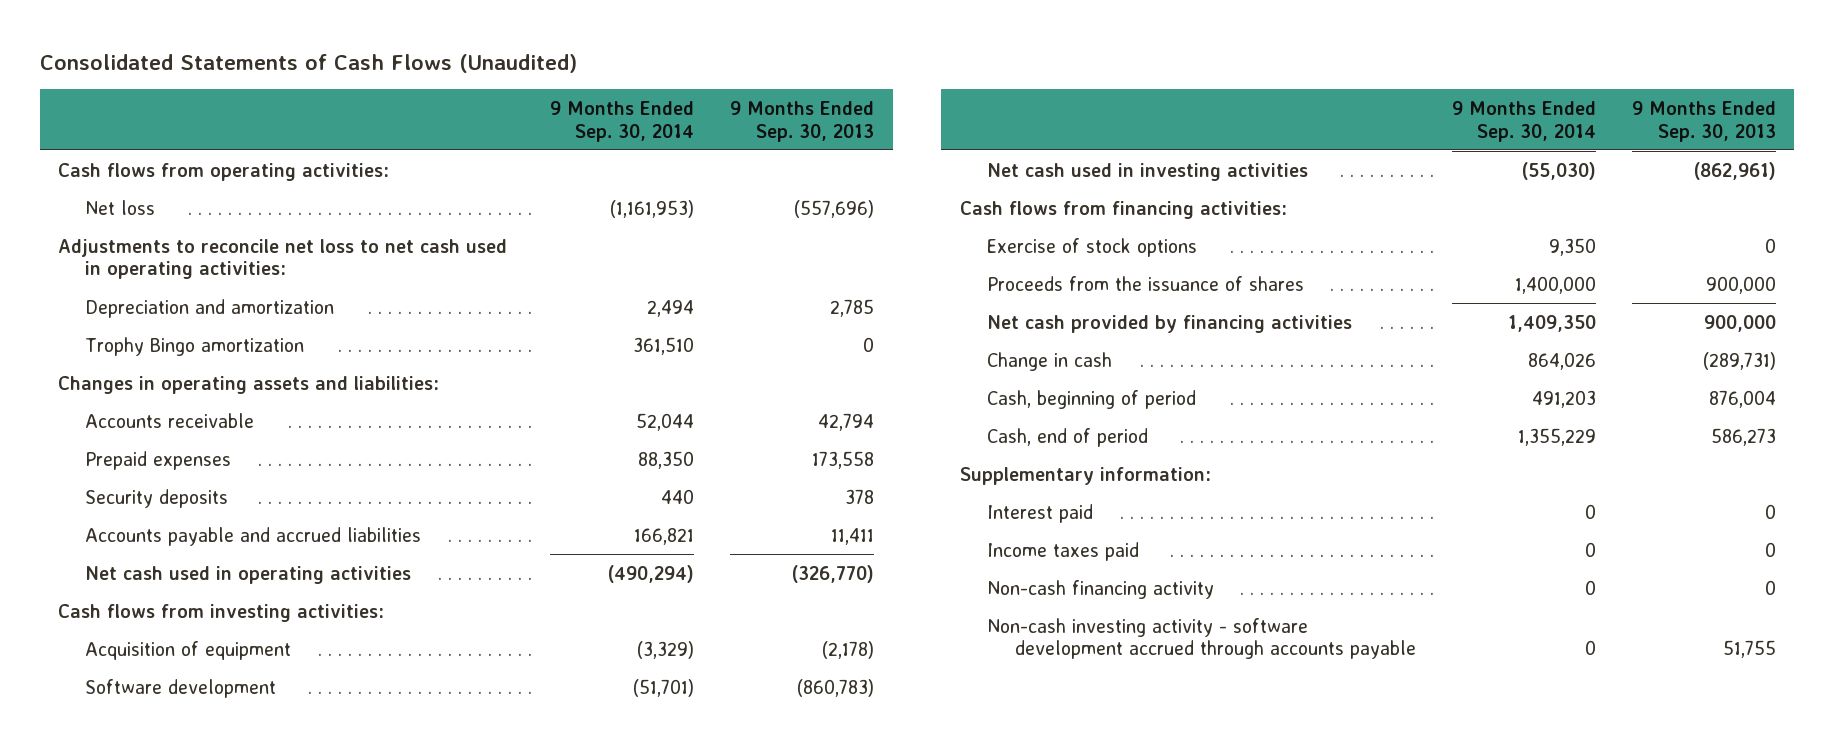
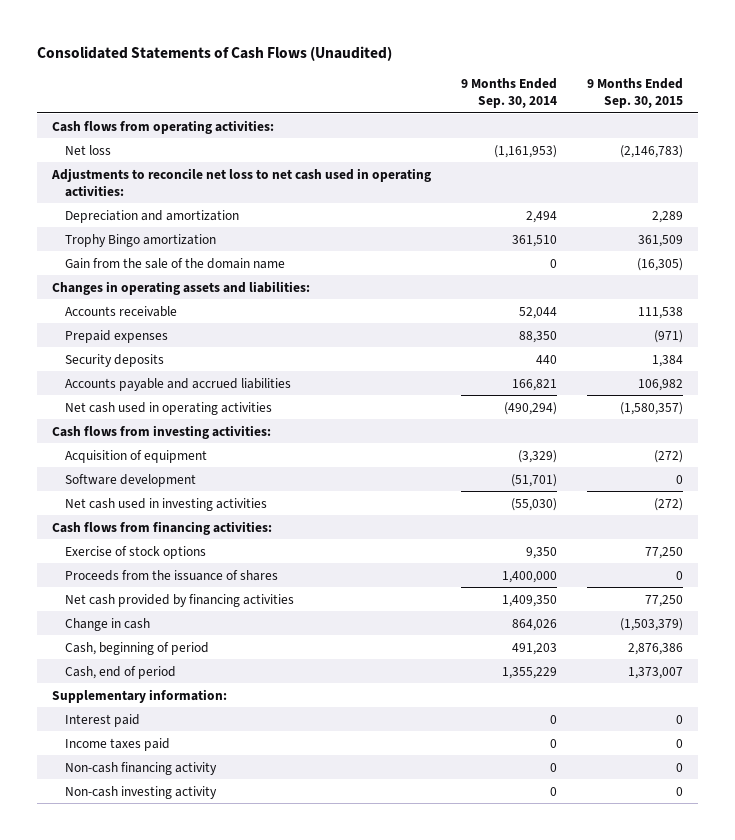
- | 9 Months Ended Sep. 30, 2014 | 9 Months Ended Sep. 30, 2013
+ | 9 Months Ended Sep. 30, 2014 | 9 Months Ended Sep. 30, 2015
+ Gain from the sale of the domain name | 0 | (16,305)
- Non-cash investing activity - software development accrued through accounts payable | 0 | 51,755
+ Non-cash investing activity | 0 | 0

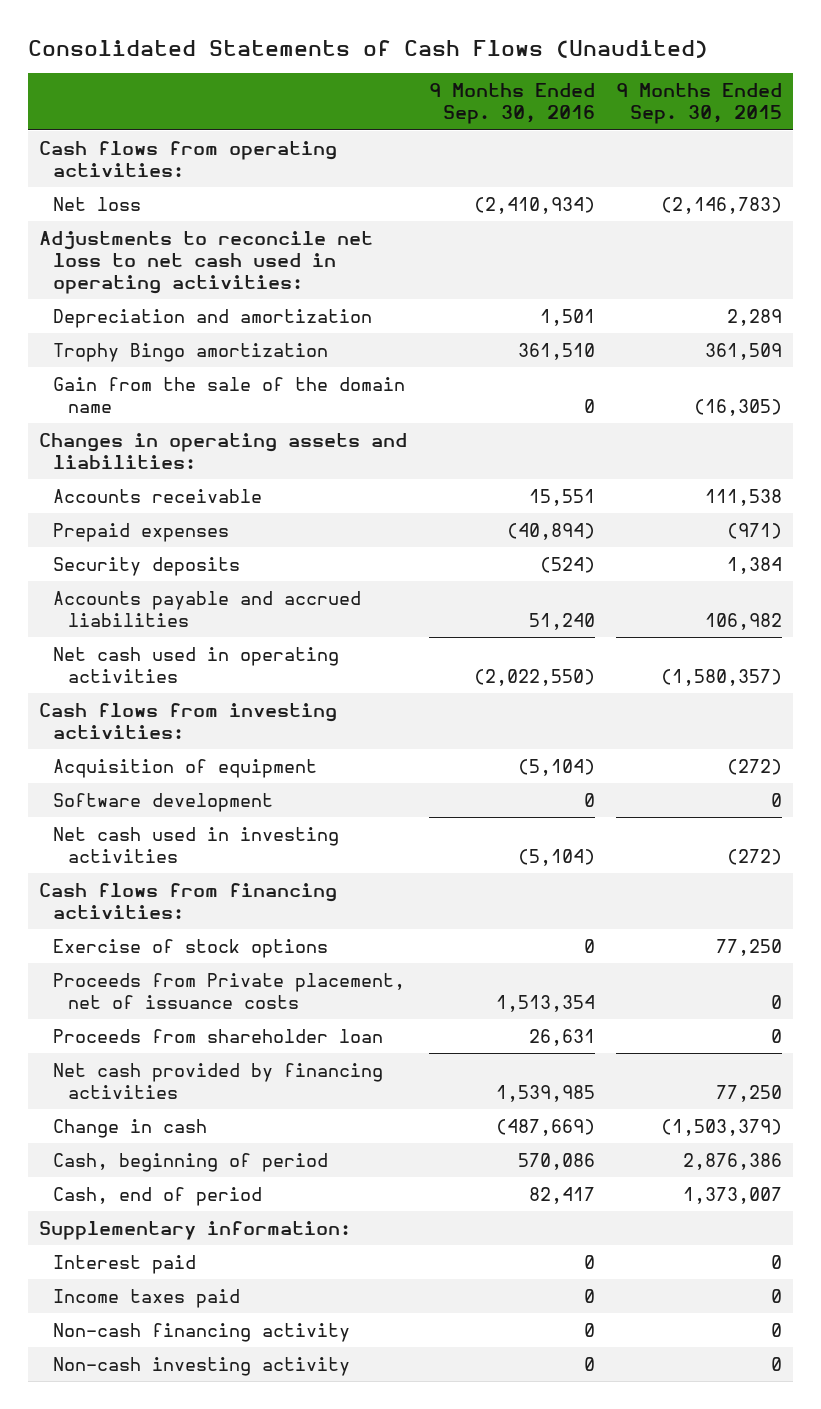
- | 9 Months Ended Sep. 30, 2014 | 9 Months Ended Sep. 30, 2015
+ | 9 Months Ended Sep. 30, 2016 | 9 Months Ended Sep. 30, 2015
- Proceeds from the issuance of shares | 1,400,000 | 0
+ Proceeds from Private placement, net of issuance costs | 1,513,354 | 0
+ Proceeds from shareholder loan | 26,631 | 0

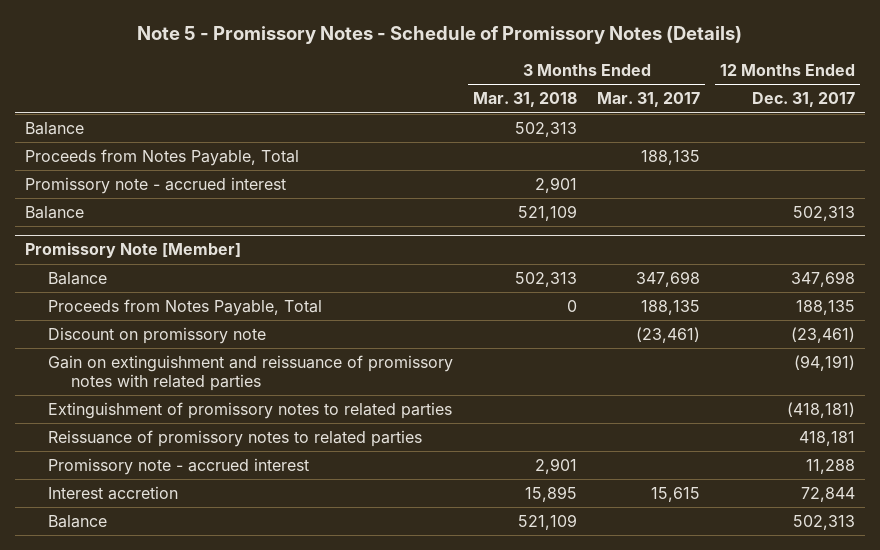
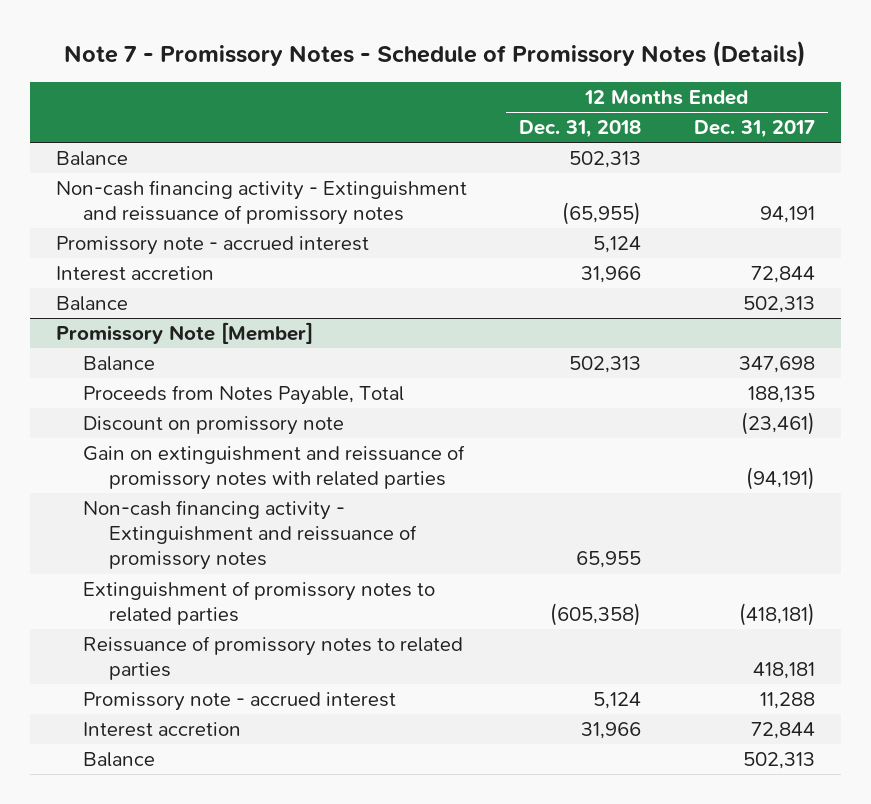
- Note 5 - Promissory Notes - Schedule of Promissory Notes (Details)
+ Note 7 - Promissory Notes - Schedule of Promissory Notes (Details)
- | 3 Months Ended Mar. 31, 2018 | 3 Months Ended Mar. 31, 2017 | 12 Months Ended Dec. 31, 2017
+ | 12 Months Ended Dec. 31, 2018 | 12 Months Ended Dec. 31, 2017
- Proceeds from Notes Payable, Total | | 188,135 |
+ Non-cash financing activity - Extinguishment and reissuance of promissory notes | (65,955) | 94,191
+ Interest accretion | 31,966 | 72,844
@ Promissory Note [Member]
+ Non-cash financing activity - Extinguishment and reissuance of promissory notes | 65,955 |

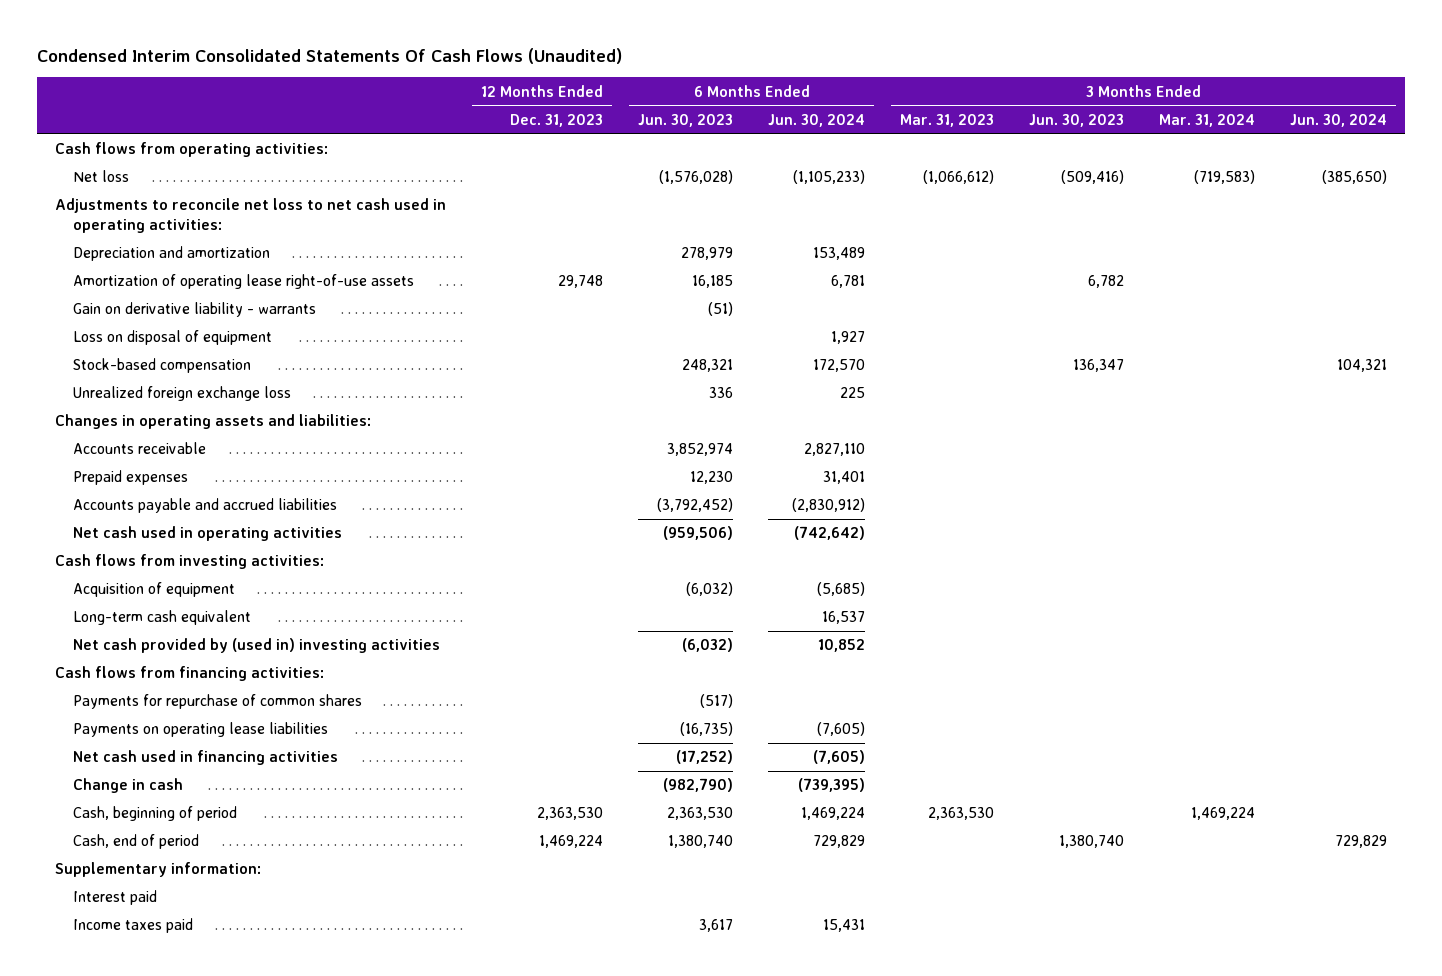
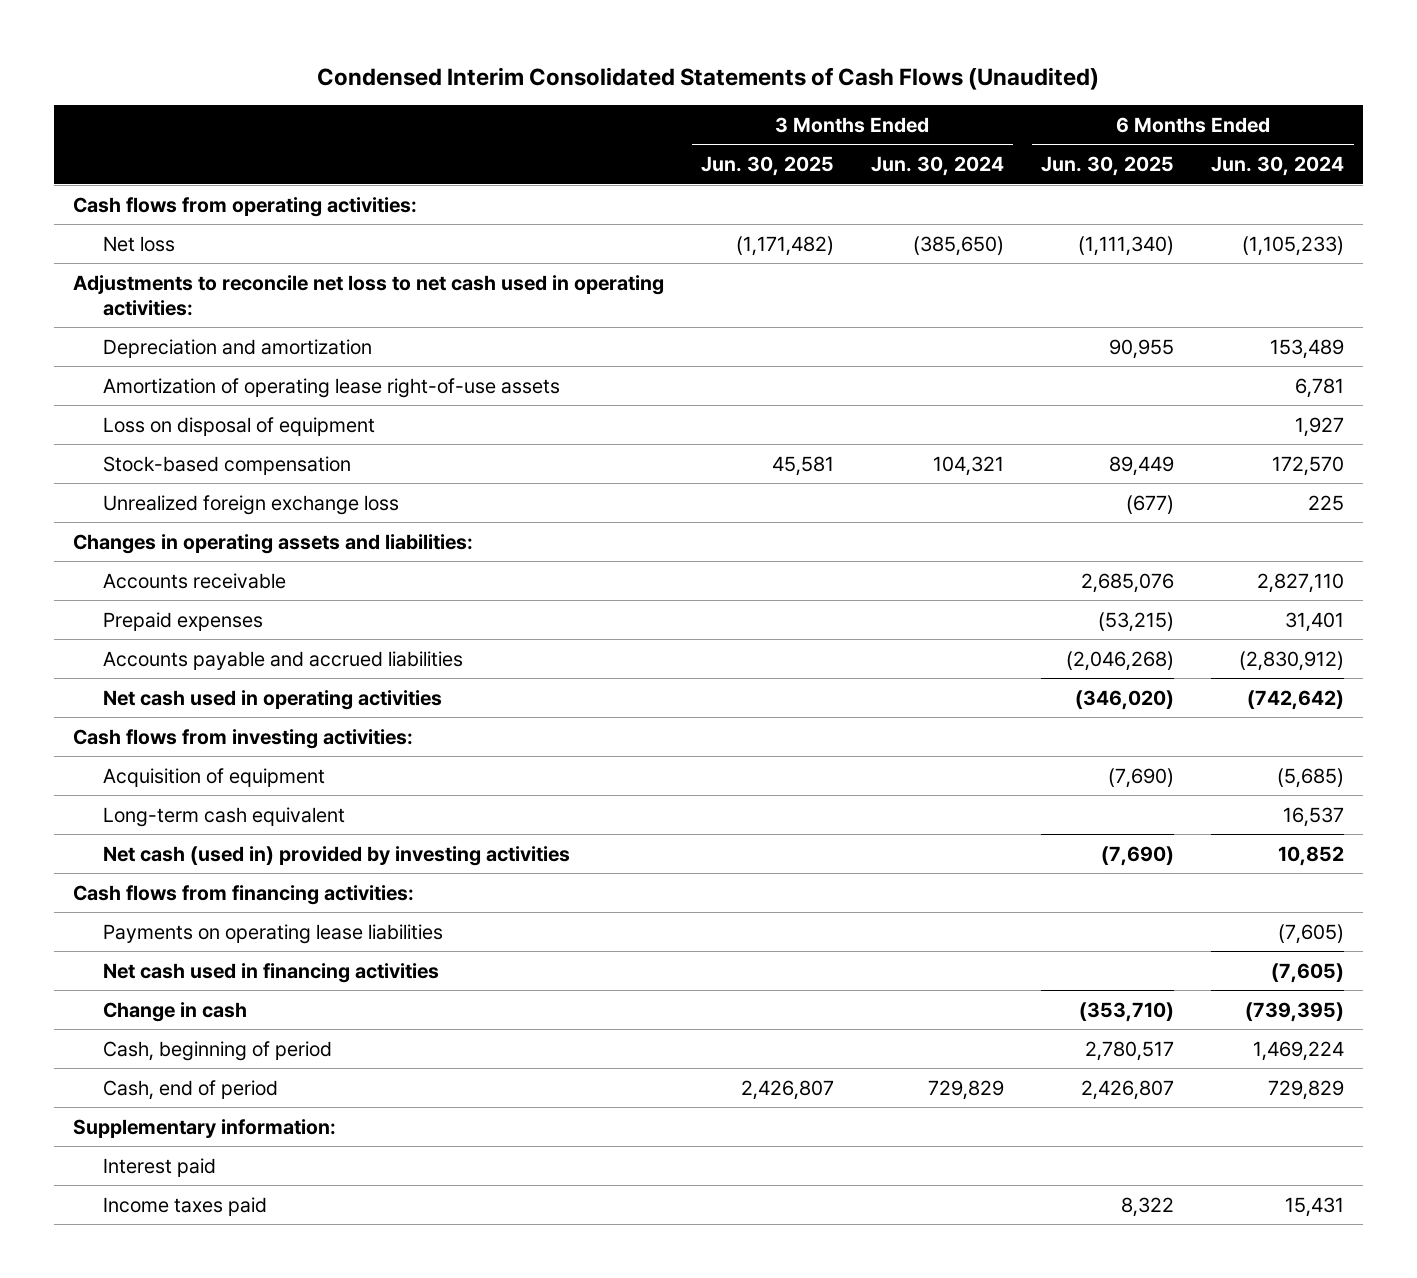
- Condensed Interim Consolidated Statements Of Cash Flows (Unaudited)
+ Condensed Interim Consolidated Statements of Cash Flows (Unaudited)
- | 12 Months Ended Dec. 31, 2023 | 6 Months Ended Jun. 30, 2023 | 6 Months Ended Jun. 30, 2024 | 3 Months Ended Mar. 31, 2023 | 3 Months Ended Jun. 30, 2023 | 3 Months Ended Mar. 31, 2024 | 3 Months Ended Jun. 30, 2024
+ | 3 Months Ended Jun. 30, 2025 | 3 Months Ended Jun. 30, 2024 | 6 Months Ended Jun. 30, 2025 | 6 Months Ended Jun. 30, 2024
- Gain on derivative liability - warrants | | (51) | | | | |
- Net cash provided by (used in) investing activities | | (6,032) | 10,852 | | | |
+ Net cash (used in) provided by investing activities | | | (7,690) | 10,852
- Payments for repurchase of common shares | | (517) | | | | |

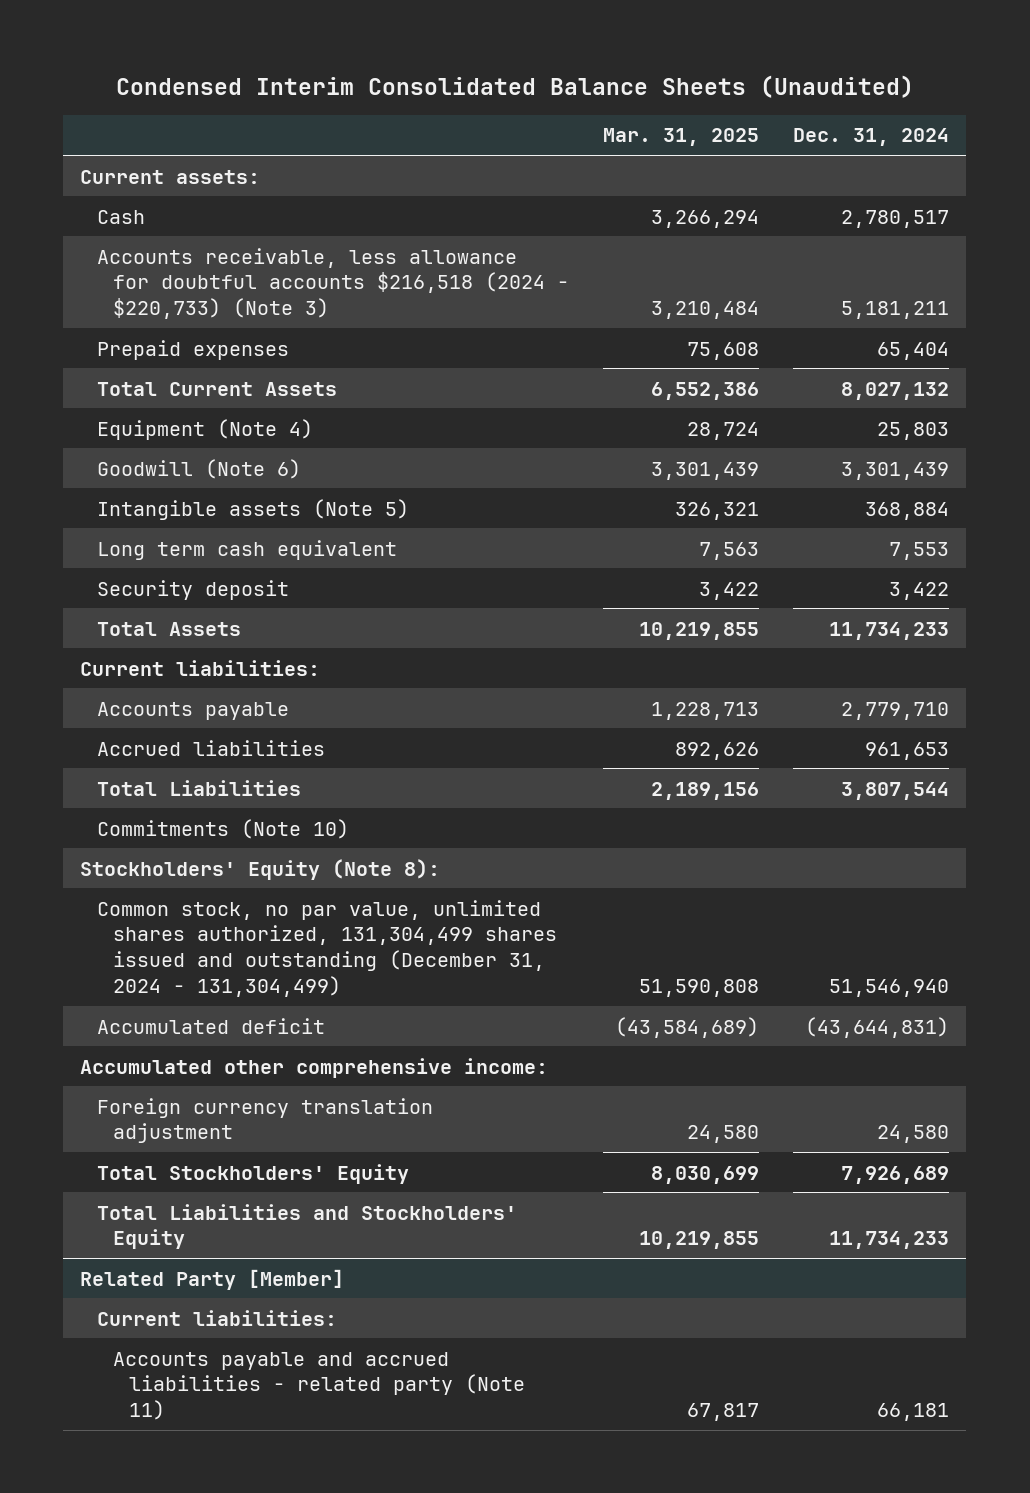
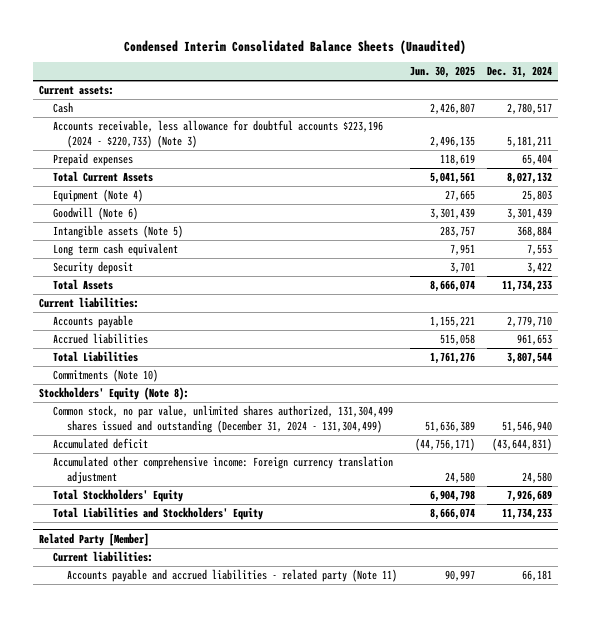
- | Mar. 31, 2025 | Dec. 31, 2024
+ | Jun. 30, 2025 | Dec. 31, 2024
- Accounts receivable, less allowance for doubtful accounts $216,518 (2024 - $220,733) (Note 3) | 3,210,484 | 5,181,211
+ Accounts receivable, less allowance for doubtful accounts $223,196 (2024 - $220,733) (Note 3) | 2,496,135 | 5,181,211
- Accumulated other comprehensive income:
- Foreign currency translation adjustment | 24,580 | 24,580
+ Accumulated other comprehensive income: Foreign currency translation adjustment | 24,580 | 24,580

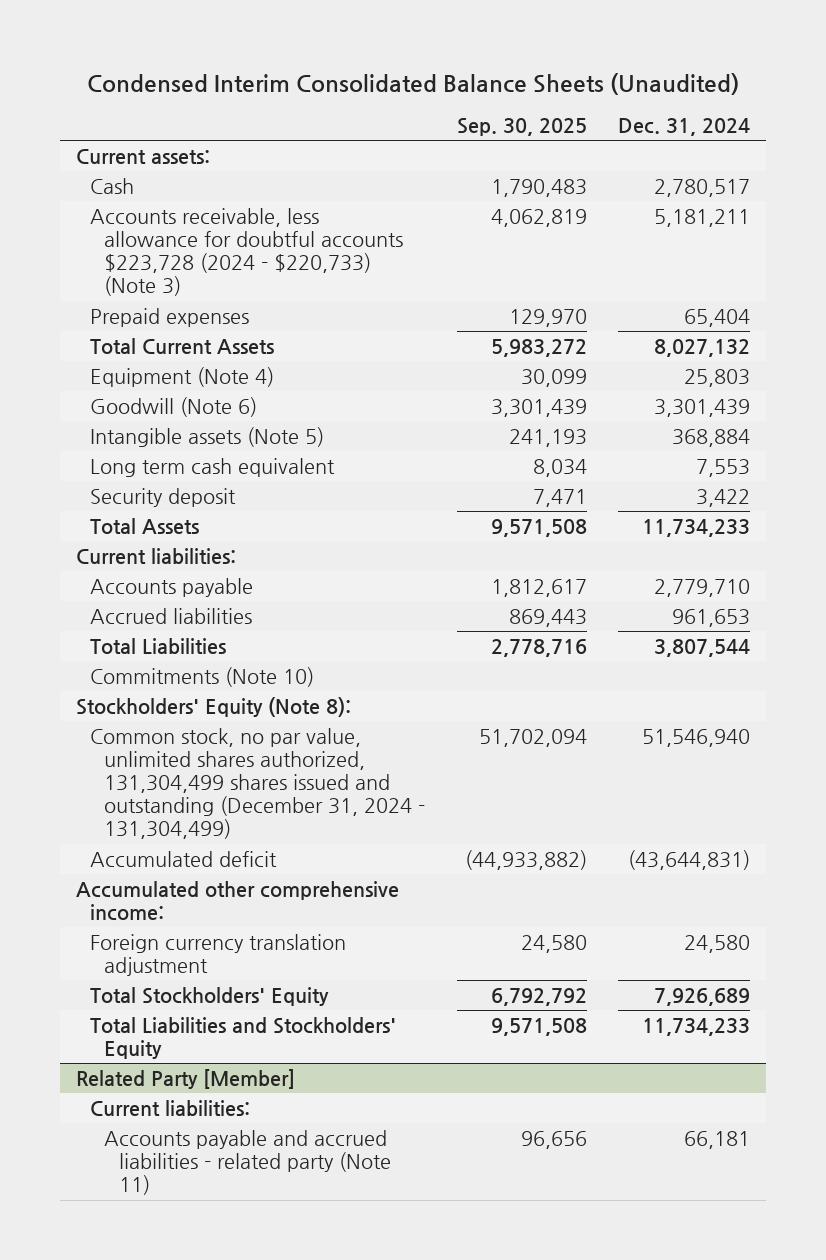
- | Jun. 30, 2025 | Dec. 31, 2024
+ | Sep. 30, 2025 | Dec. 31, 2024
- Accounts receivable, less allowance for doubtful accounts $223,196 (2024 - $220,733) (Note 3) | 2,496,135 | 5,181,211
+ Accounts receivable, less allowance for doubtful accounts $223,728 (2024 - $220,733) (Note 3) | 4,062,819 | 5,181,211
- Accumulated other comprehensive income: Foreign currency translation adjustment | 24,580 | 24,580
+ Accumulated other comprehensive income:
+ Foreign currency translation adjustment | 24,580 | 24,580

